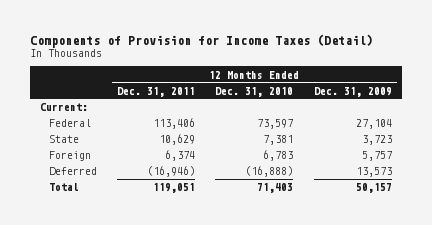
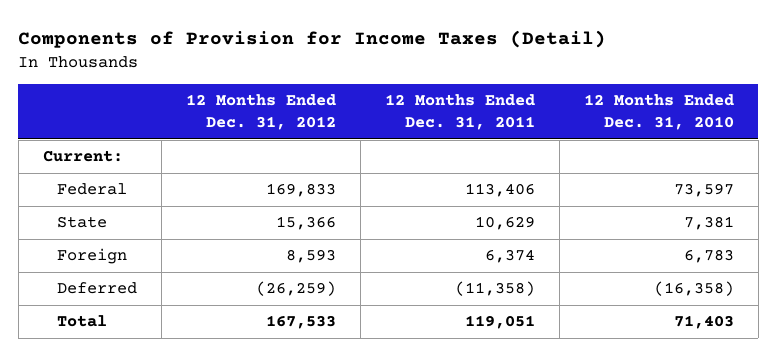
- | 12 Months Ended Dec. 31, 2011 | 12 Months Ended Dec. 31, 2010 | 12 Months Ended Dec. 31, 2009
+ | 12 Months Ended Dec. 31, 2012 | 12 Months Ended Dec. 31, 2011 | 12 Months Ended Dec. 31, 2010
- Deferred | (16,946) | (16,888) | 13,573
+ Deferred | (26,259) | (11,358) | (16,358)

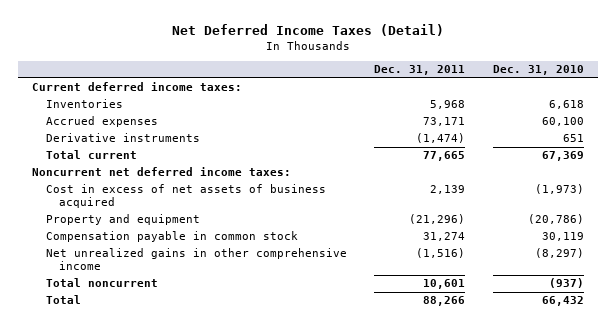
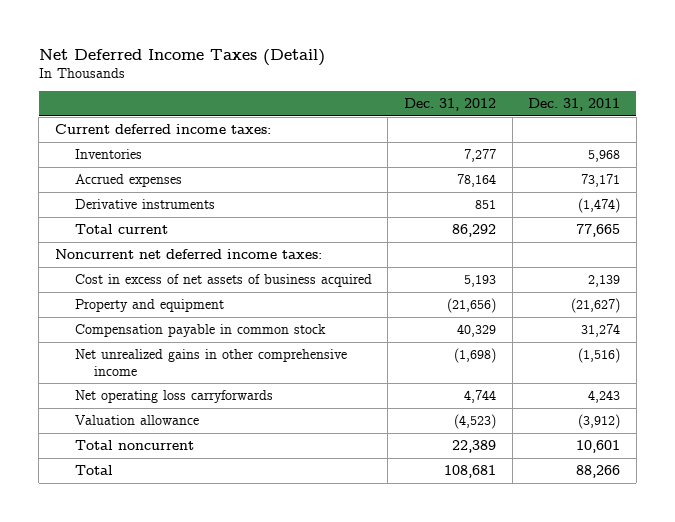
- | Dec. 31, 2011 | Dec. 31, 2010
+ | Dec. 31, 2012 | Dec. 31, 2011
- Property and equipment | (21,296) | (20,786)
+ Property and equipment | (21,656) | (21,627)
+ Net operating loss carryforwards | 4,744 | 4,243
+ Valuation allowance | (4,523) | (3,912)

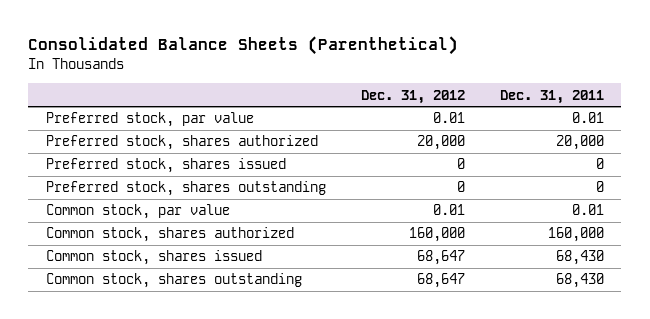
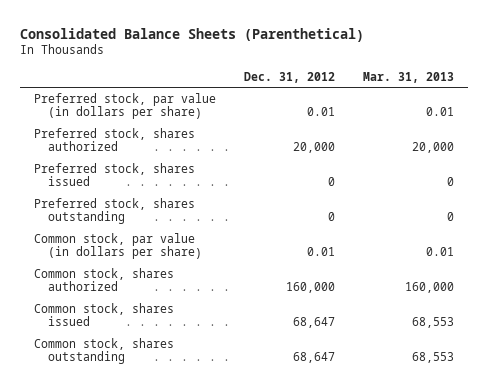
- | Dec. 31, 2012 | Dec. 31, 2011
+ | Dec. 31, 2012 | Mar. 31, 2013
- Preferred stock, par value | 0.01 | 0.01
+ Preferred stock, par value (in dollars per share) | 0.01 | 0.01
- Common stock, par value | 0.01 | 0.01
+ Common stock, par value (in dollars per share) | 0.01 | 0.01

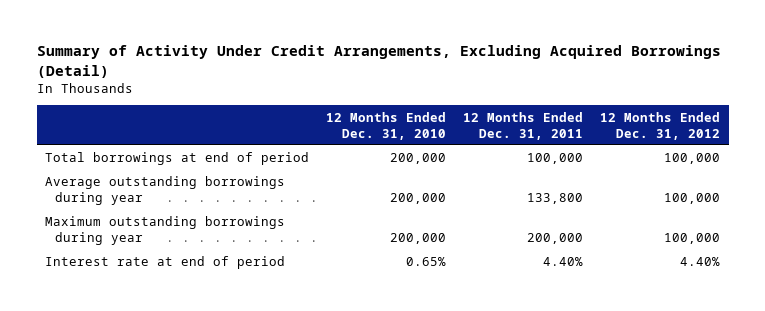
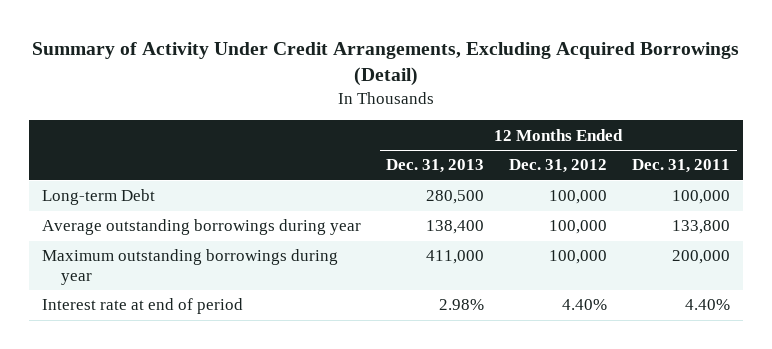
- | 12 Months Ended Dec. 31, 2010 | 12 Months Ended Dec. 31, 2011 | 12 Months Ended Dec. 31, 2012
+ | 12 Months Ended Dec. 31, 2013 | 12 Months Ended Dec. 31, 2012 | 12 Months Ended Dec. 31, 2011
- Total borrowings at end of period | 200,000 | 100,000 | 100,000
+ Long-term Debt | 280,500 | 100,000 | 100,000

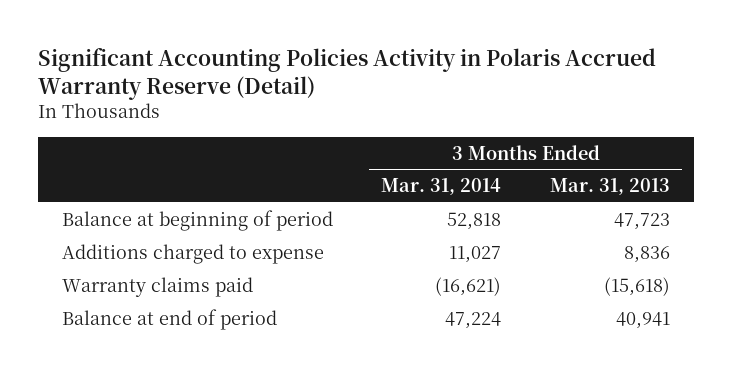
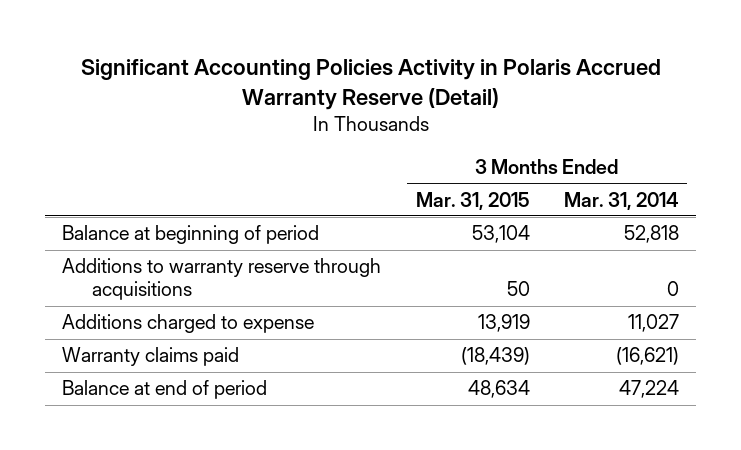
- | 3 Months Ended Mar. 31, 2014 | 3 Months Ended Mar. 31, 2013
+ | 3 Months Ended Mar. 31, 2015 | 3 Months Ended Mar. 31, 2014
+ Additions to warranty reserve through acquisitions | 50 | 0

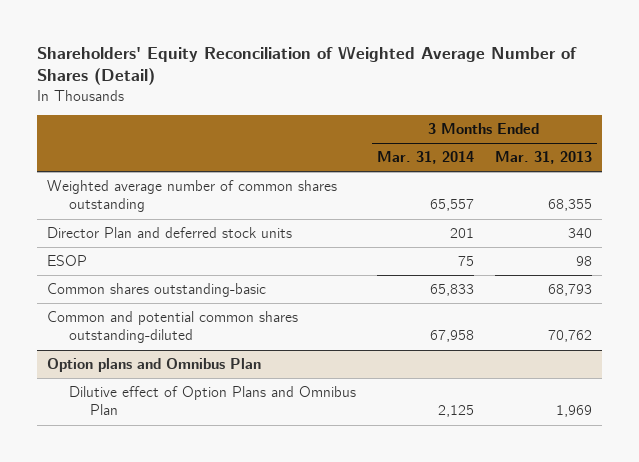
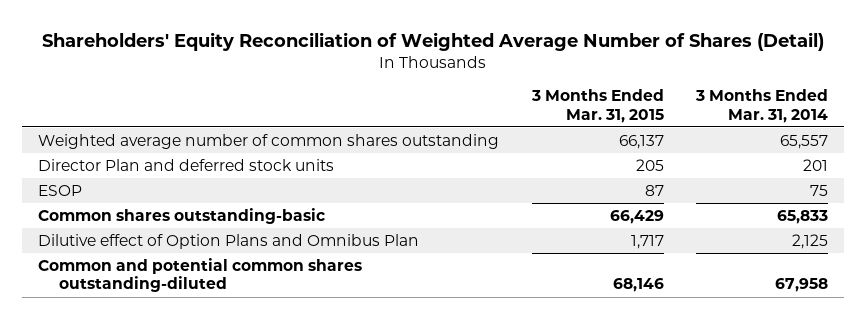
- | 3 Months Ended Mar. 31, 2014 | 3 Months Ended Mar. 31, 2013
+ | 3 Months Ended Mar. 31, 2015 | 3 Months Ended Mar. 31, 2014
- Option plans and Omnibus Plan
moved down: Common and potential common shares outstanding-diluted | 68,146 | 67,958

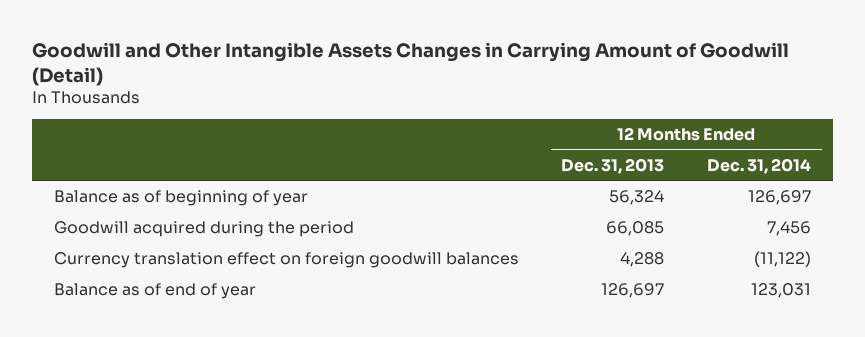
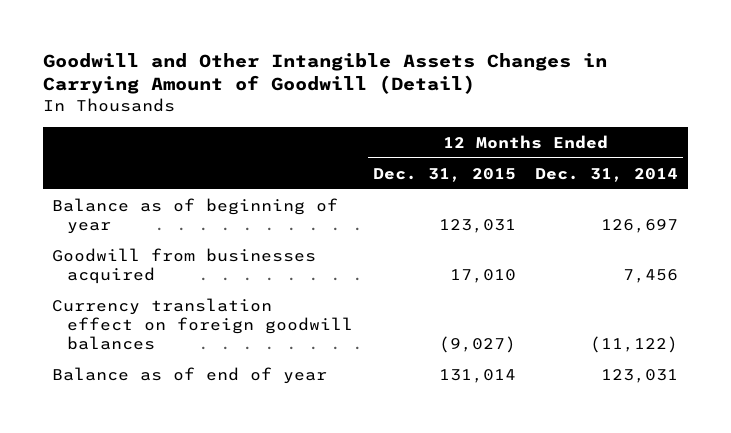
- | 12 Months Ended Dec. 31, 2013 | 12 Months Ended Dec. 31, 2014
+ | 12 Months Ended Dec. 31, 2015 | 12 Months Ended Dec. 31, 2014
- Goodwill acquired during the period | 66,085 | 7,456
+ Goodwill from businesses acquired | 17,010 | 7,456

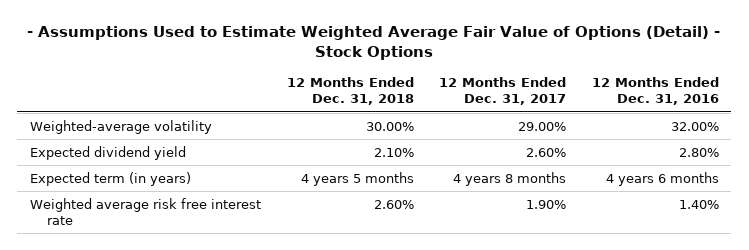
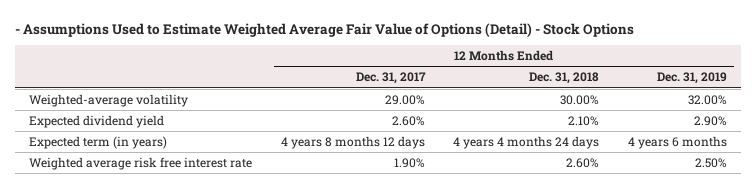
- | 12 Months Ended Dec. 31, 2018 | 12 Months Ended Dec. 31, 2017 | 12 Months Ended Dec. 31, 2016
+ | 12 Months Ended Dec. 31, 2017 | 12 Months Ended Dec. 31, 2018 | 12 Months Ended Dec. 31, 2019
- Expected term (in years) | 4 years 5 months | 4 years 8 months | 4 years 6 months
+ Expected term (in years) | 4 years 8 months 12 days | 4 years 4 months 24 days | 4 years 6 months

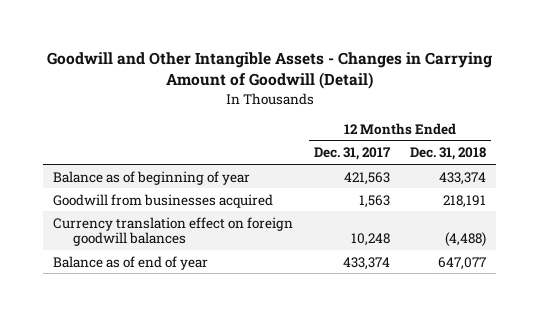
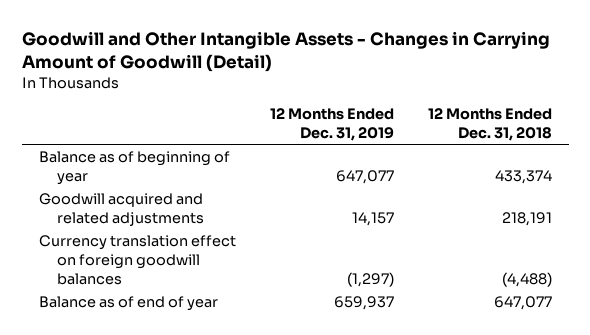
- | 12 Months Ended Dec. 31, 2017 | 12 Months Ended Dec. 31, 2018
+ | 12 Months Ended Dec. 31, 2019 | 12 Months Ended Dec. 31, 2018
- Goodwill from businesses acquired | 1,563 | 218,191
+ Goodwill acquired and related adjustments | 14,157 | 218,191

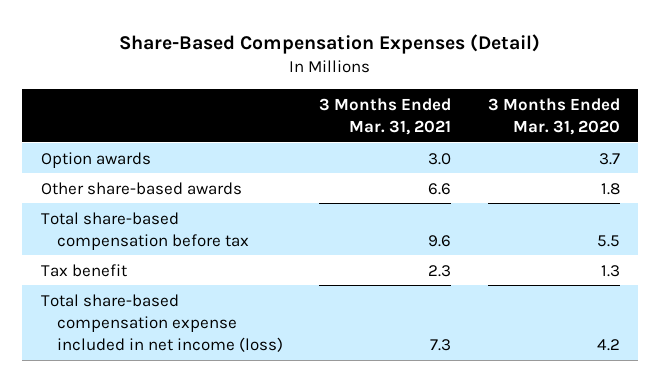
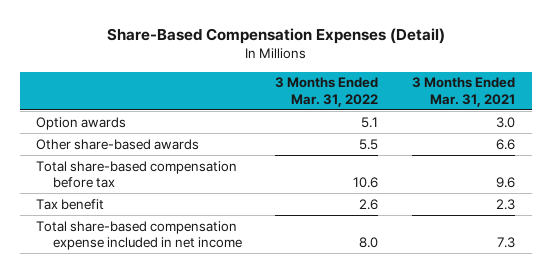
- | 3 Months Ended Mar. 31, 2021 | 3 Months Ended Mar. 31, 2020
+ | 3 Months Ended Mar. 31, 2022 | 3 Months Ended Mar. 31, 2021
- Total share-based compensation expense included in net income (loss) | 7.3 | 4.2
+ Total share-based compensation expense included in net income | 8.0 | 7.3

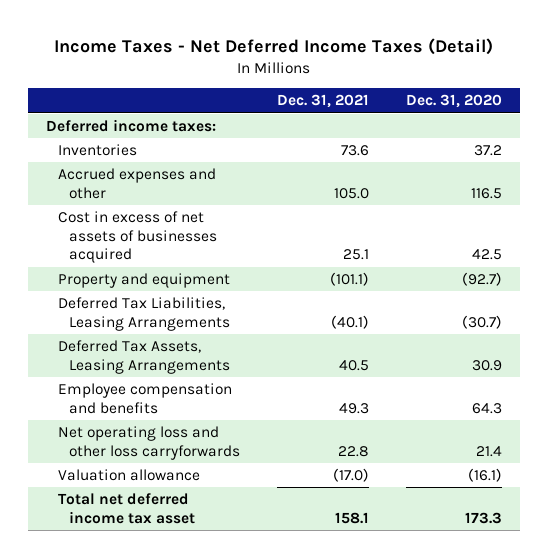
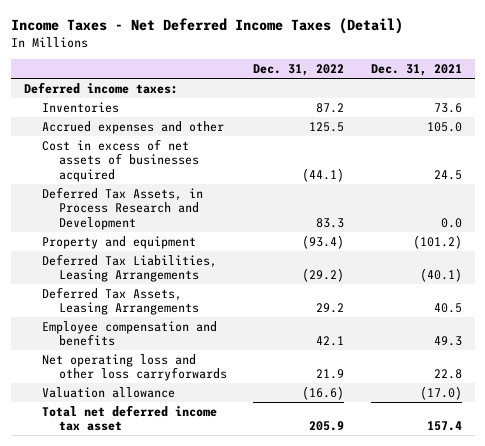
- | Dec. 31, 2021 | Dec. 31, 2020
+ | Dec. 31, 2022 | Dec. 31, 2021
- Cost in excess of net assets of businesses acquired | 25.1 | 42.5
- Property and equipment | (101.1) | (92.7)
+ Cost in excess of net assets of businesses acquired | (44.1) | 24.5
+ Deferred Tax Assets, in Process Research and Development | 83.3 | 0.0
+ Property and equipment | (93.4) | (101.2)
- Total net deferred income tax asset | 158.1 | 173.3
+ Total net deferred income tax asset | 205.9 | 157.4

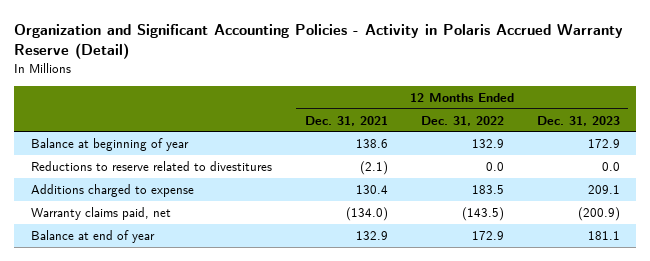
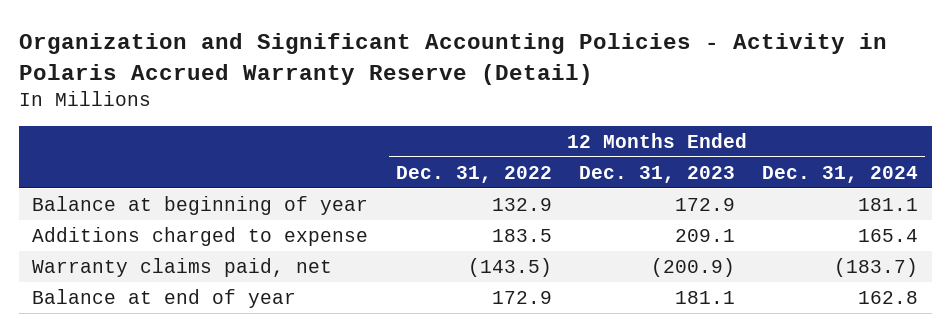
- | 12 Months Ended Dec. 31, 2021 | 12 Months Ended Dec. 31, 2022 | 12 Months Ended Dec. 31, 2023
+ | 12 Months Ended Dec. 31, 2022 | 12 Months Ended Dec. 31, 2023 | 12 Months Ended Dec. 31, 2024
- Reductions to reserve related to divestitures | (2.1) | 0.0 | 0.0

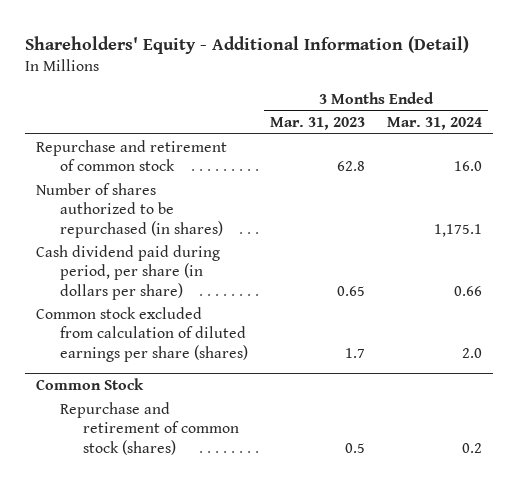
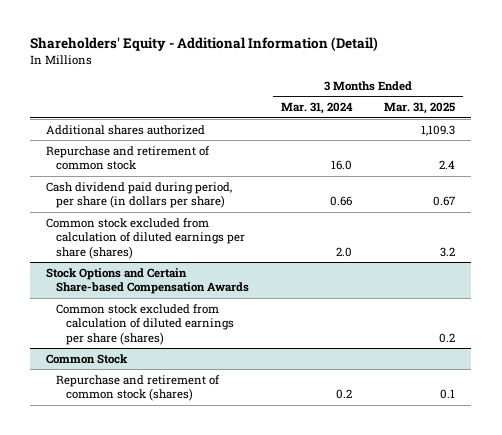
- | 3 Months Ended Mar. 31, 2023 | 3 Months Ended Mar. 31, 2024
+ | 3 Months Ended Mar. 31, 2024 | 3 Months Ended Mar. 31, 2025
+ Additional shares authorized | | 1,109.3
- Number of shares authorized to be repurchased (in shares) | | 1,175.1
+ Stock Options and Certain Share-based Compensation Awards
+ Common stock excluded from calculation of diluted earnings per share (shares) | | 0.2

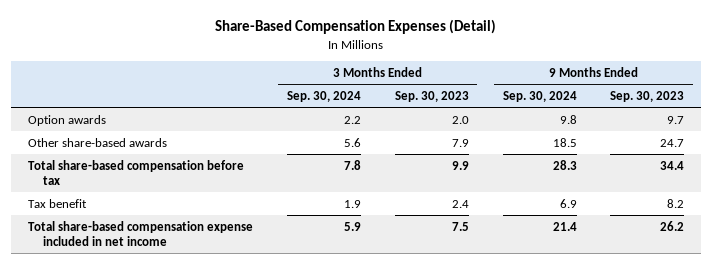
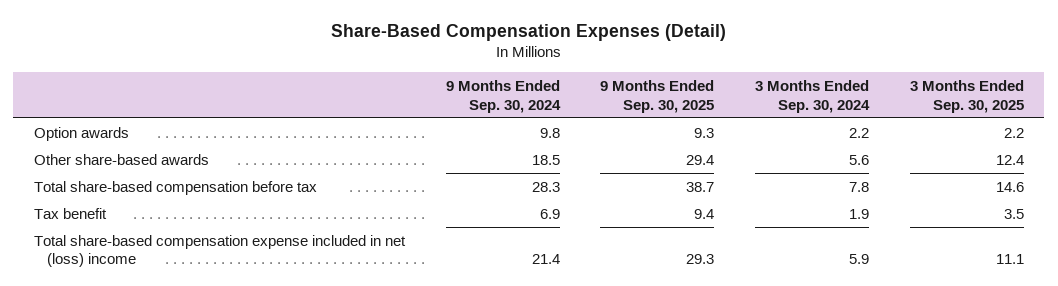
- | 3 Months Ended Sep. 30, 2024 | 3 Months Ended Sep. 30, 2023 | 9 Months Ended Sep. 30, 2024 | 9 Months Ended Sep. 30, 2023
+ | 9 Months Ended Sep. 30, 2024 | 9 Months Ended Sep. 30, 2025 | 3 Months Ended Sep. 30, 2024 | 3 Months Ended Sep. 30, 2025
- Total share-based compensation expense included in net income | 5.9 | 7.5 | 21.4 | 26.2
+ Total share-based compensation expense included in net (loss) income | 21.4 | 29.3 | 5.9 | 11.1

